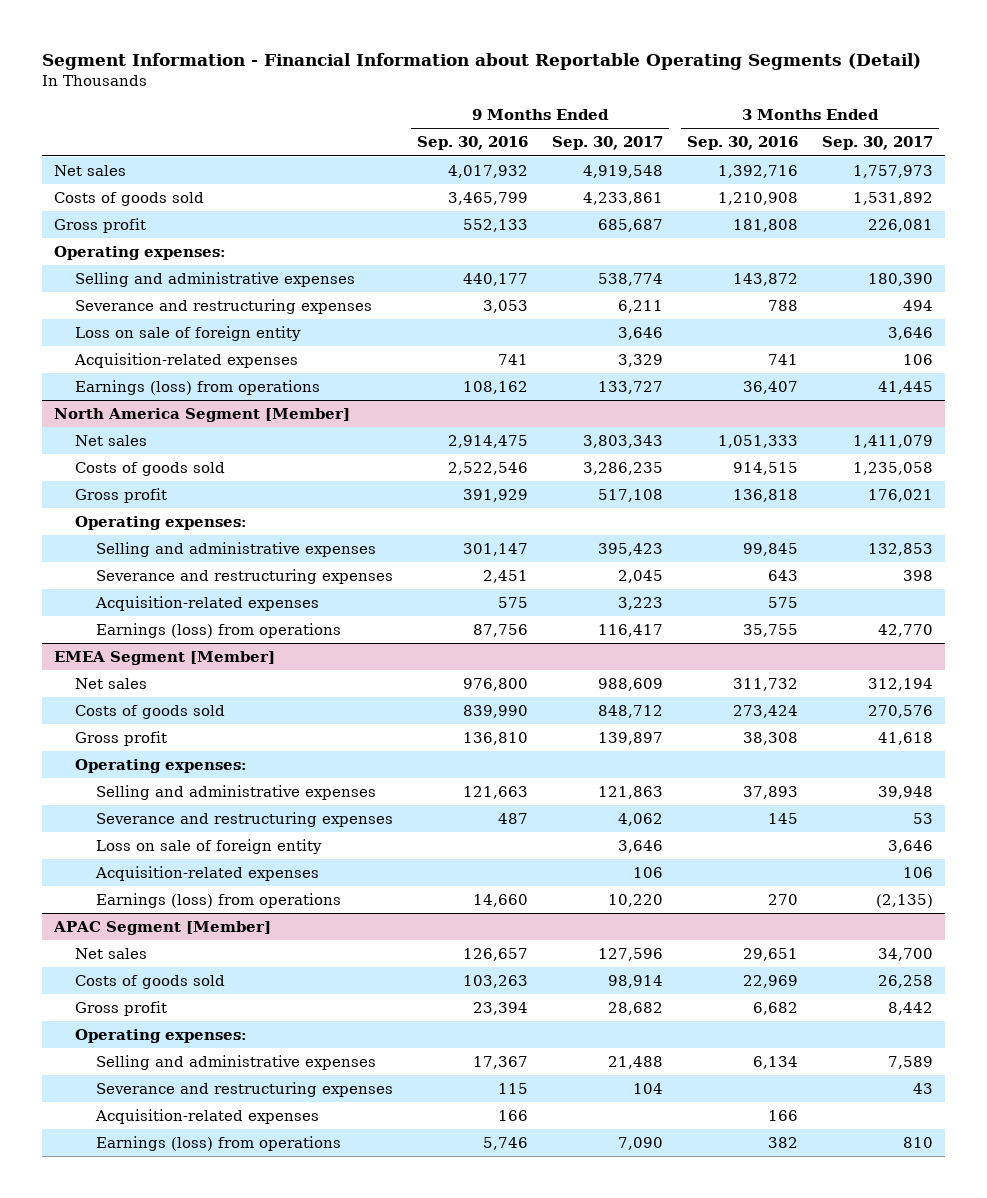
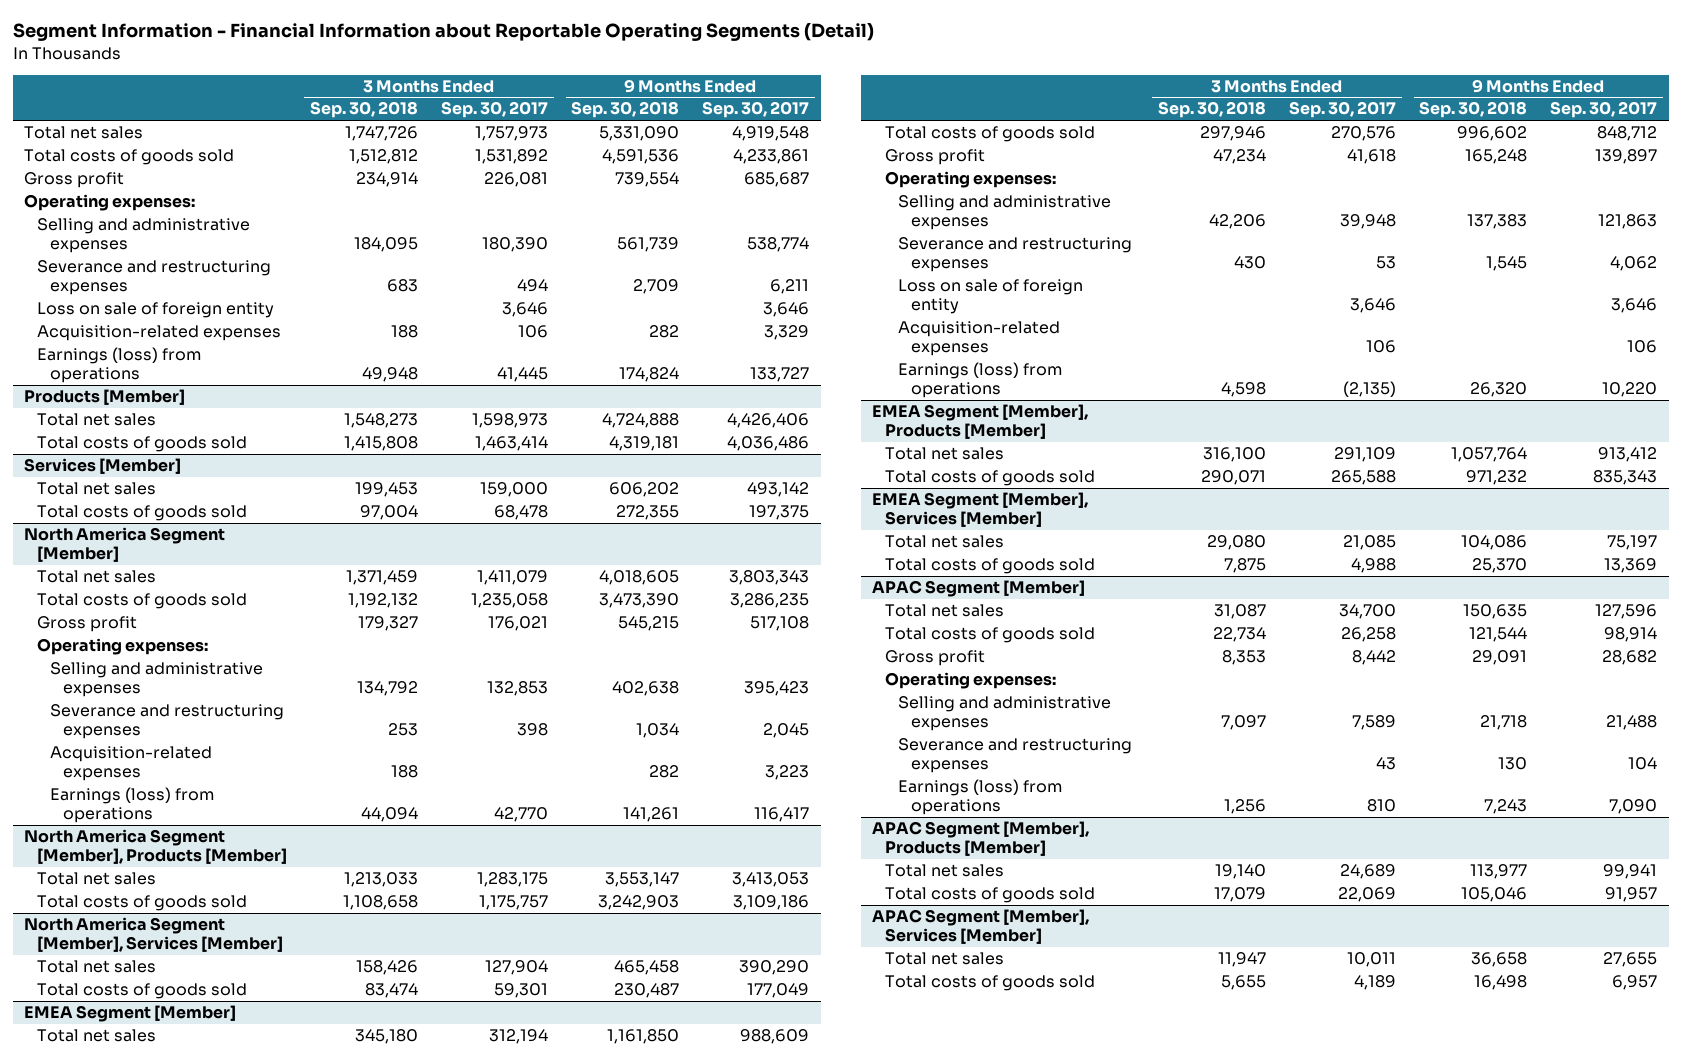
- | 9 Months Ended Sep. 30, 2016 | 9 Months Ended Sep. 30, 2017 | 3 Months Ended Sep. 30, 2016 | 3 Months Ended Sep. 30, 2017
+ | 3 Months Ended Sep. 30, 2018 | 3 Months Ended Sep. 30, 2017 | 9 Months Ended Sep. 30, 2018 | 9 Months Ended Sep. 30, 2017
- Net sales | 4,017,932 | 4,919,548 | 1,392,716 | 1,757,973
- Costs of goods sold | 3,465,799 | 4,233,861 | 1,210,908 | 1,531,892
+ Total net sales | 1,747,726 | 1,757,973 | 5,331,090 | 4,919,548
+ Total costs of goods sold | 1,512,812 | 1,531,892 | 4,591,536 | 4,233,861
+ Products [Member]
+ Total net sales | 1,548,273 | 1,598,973 | 4,724,888 | 4,426,406
+ Total costs of goods sold | 1,415,808 | 1,463,414 | 4,319,181 | 4,036,486
+ Services [Member]
+ Total net sales | 199,453 | 159,000 | 606,202 | 493,142
+ Total costs of goods sold | 97,004 | 68,478 | 272,355 | 197,375
@ North America Segment [Member]
- Net sales | 2,914,475 | 3,803,343 | 1,051,333 | 1,411,079
- Costs of goods sold | 2,522,546 | 3,286,235 | 914,515 | 1,235,058
+ Total net sales | 1,371,459 | 1,411,079 | 4,018,605 | 3,803,343
+ Total costs of goods sold | 1,192,132 | 1,235,058 | 3,473,390 | 3,286,235
+ North America Segment [Member], Products [Member]
+ Total net sales | 1,213,033 | 1,283,175 | 3,553,147 | 3,413,053
+ Total costs of goods sold | 1,108,658 | 1,175,757 | 3,242,903 | 3,109,186
+ North America Segment [Member], Services [Member]
+ Total net sales | 158,426 | 127,904 | 465,458 | 390,290
+ Total costs of goods sold | 83,474 | 59,301 | 230,487 | 177,049
@ EMEA Segment [Member]
- Net sales | 976,800 | 988,609 | 311,732 | 312,194
- Costs of goods sold | 839,990 | 848,712 | 273,424 | 270,576
+ Total net sales | 345,180 | 312,194 | 1,161,850 | 988,609
+ Total costs of goods sold | 297,946 | 270,576 | 996,602 | 848,712
+ EMEA Segment [Member], Products [Member]
+ Total net sales | 316,100 | 291,109 | 1,057,764 | 913,412
+ Total costs of goods sold | 290,071 | 265,588 | 971,232 | 835,343
+ EMEA Segment [Member], Services [Member]
+ Total net sales | 29,080 | 21,085 | 104,086 | 75,197
+ Total costs of goods sold | 7,875 | 4,988 | 25,370 | 13,369
@ APAC Segment [Member]
- Net sales | 126,657 | 127,596 | 29,651 | 34,700
- Costs of goods sold | 103,263 | 98,914 | 22,969 | 26,258
+ Total net sales | 31,087 | 34,700 | 150,635 | 127,596
+ Total costs of goods sold | 22,734 | 26,258 | 121,544 | 98,914
- Acquisition-related expenses | 166 | | 166 |
+ APAC Segment [Member], Products [Member]
+ Total net sales | 19,140 | 24,689 | 113,977 | 99,941
+ Total costs of goods sold | 17,079 | 22,069 | 105,046 | 91,957
+ APAC Segment [Member], Services [Member]
+ Total net sales | 11,947 | 10,011 | 36,658 | 27,655
+ Total costs of goods sold | 5,655 | 4,189 | 16,498 | 6,957

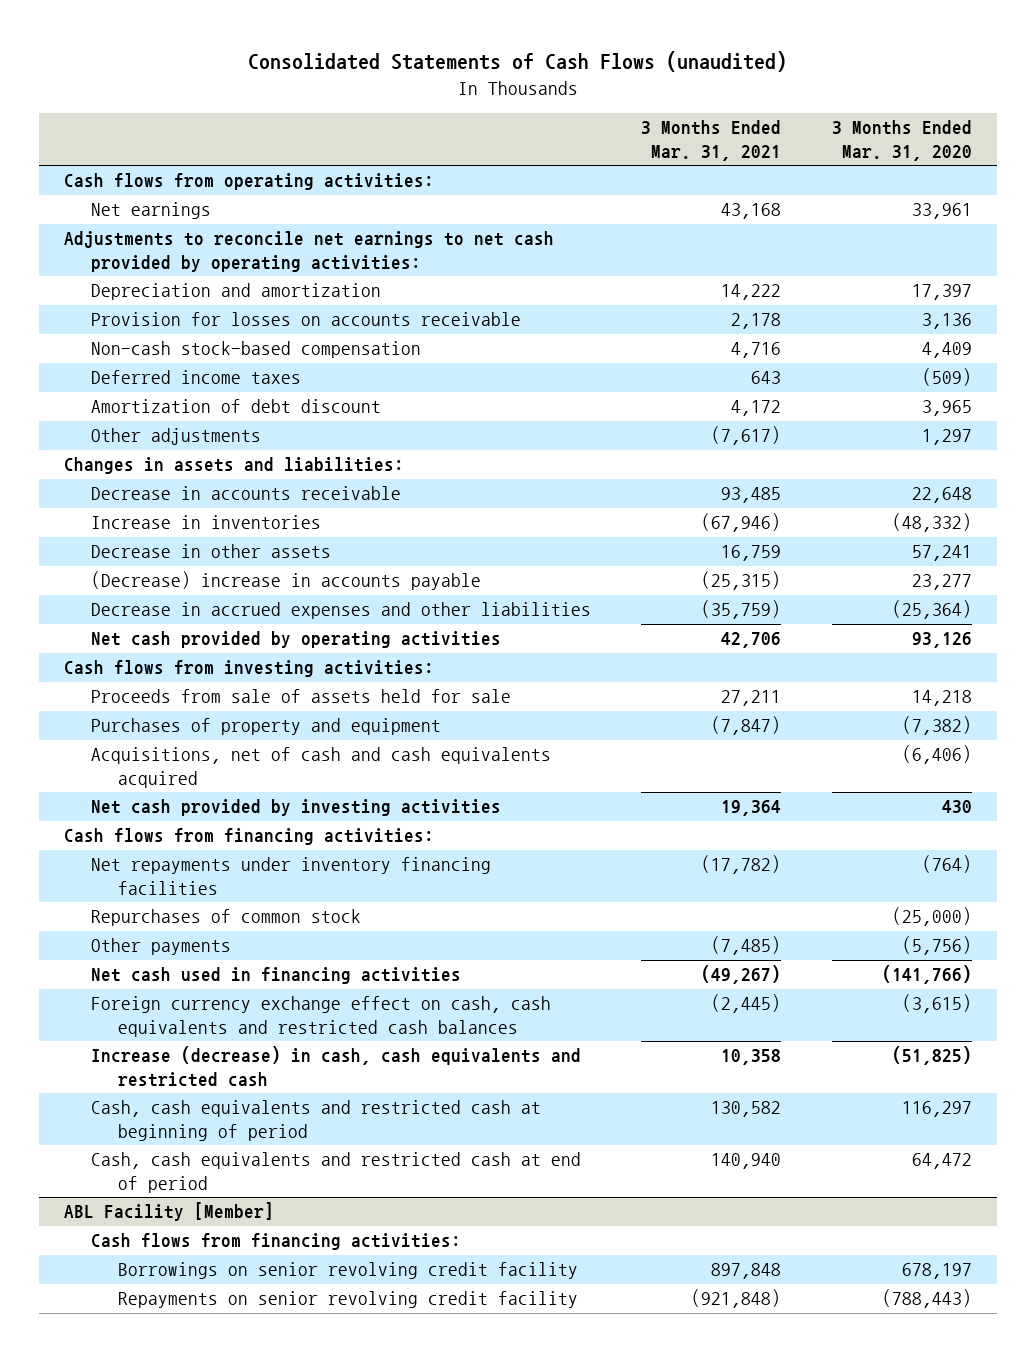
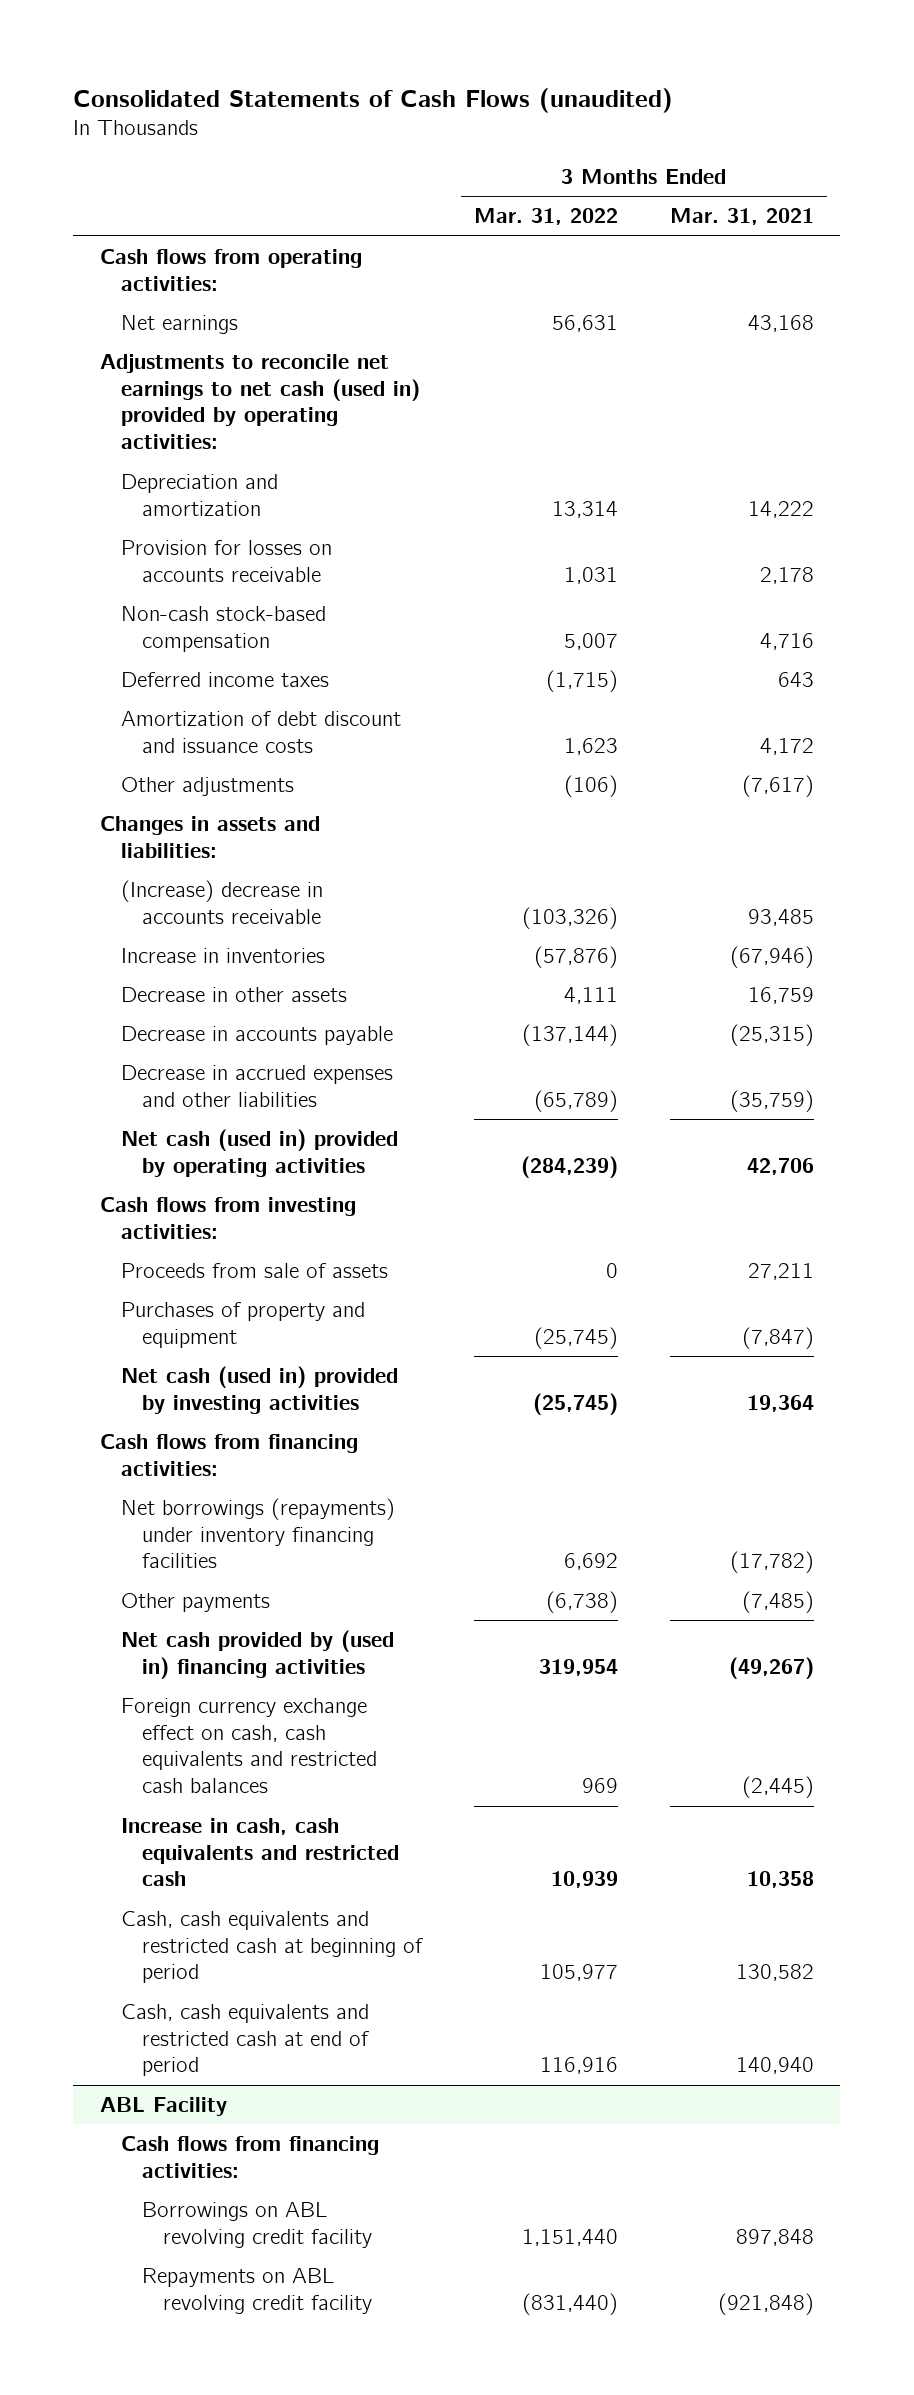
- | 3 Months Ended Mar. 31, 2021 | 3 Months Ended Mar. 31, 2020
+ | 3 Months Ended Mar. 31, 2022 | 3 Months Ended Mar. 31, 2021
- Adjustments to reconcile net earnings to net cash provided by operating activities:
+ Adjustments to reconcile net earnings to net cash (used in) provided by operating activities:
- Amortization of debt discount | 4,172 | 3,965
+ Amortization of debt discount and issuance costs | 1,623 | 4,172
- Decrease in accounts receivable | 93,485 | 22,648
+ (Increase) decrease in accounts receivable | (103,326) | 93,485
- (Decrease) increase in accounts payable | (25,315) | 23,277
+ Decrease in accounts payable | (137,144) | (25,315)
- Net cash provided by operating activities | 42,706 | 93,126
+ Net cash (used in) provided by operating activities | (284,239) | 42,706
- Proceeds from sale of assets held for sale | 27,211 | 14,218
+ Proceeds from sale of assets | 0 | 27,211
- Acquisitions, net of cash and cash equivalents acquired | | (6,406)
- Net cash provided by investing activities | 19,364 | 430
+ Net cash (used in) provided by investing activities | (25,745) | 19,364
- Net repayments under inventory financing facilities | (17,782) | (764)
- Repurchases of common stock | | (25,000)
+ Net borrowings (repayments) under inventory financing facilities | 6,692 | (17,782)
- Net cash used in financing activities | (49,267) | (141,766)
+ Net cash provided by (used in) financing activities | 319,954 | (49,267)
- Increase (decrease) in cash, cash equivalents and restricted cash | 10,358 | (51,825)
+ Increase in cash, cash equivalents and restricted cash | 10,939 | 10,358
- ABL Facility [Member]
+ ABL Facility
- Borrowings on senior revolving credit facility | 897,848 | 678,197
- Repayments on senior revolving credit facility | (921,848) | (788,443)
+ Borrowings on ABL revolving credit facility | 1,151,440 | 897,848
+ Repayments on ABL revolving credit facility | (831,440) | (921,848)

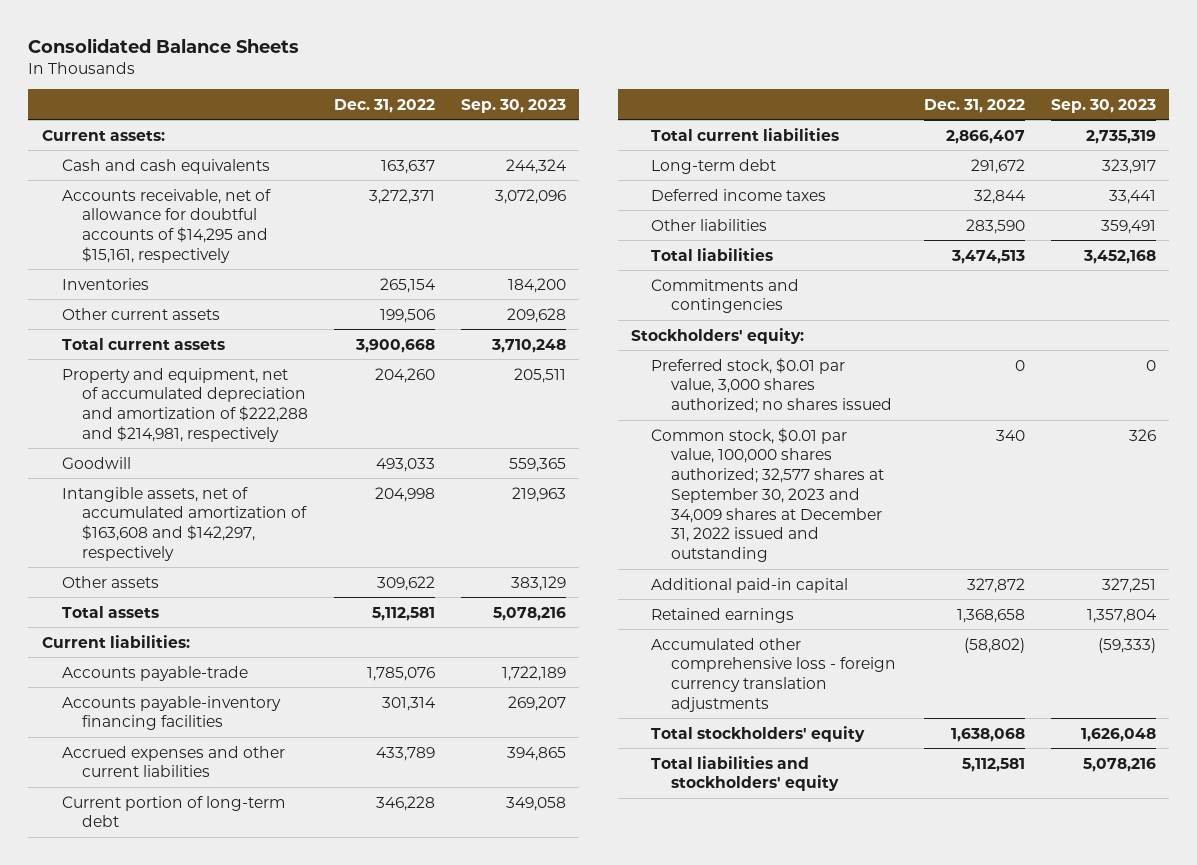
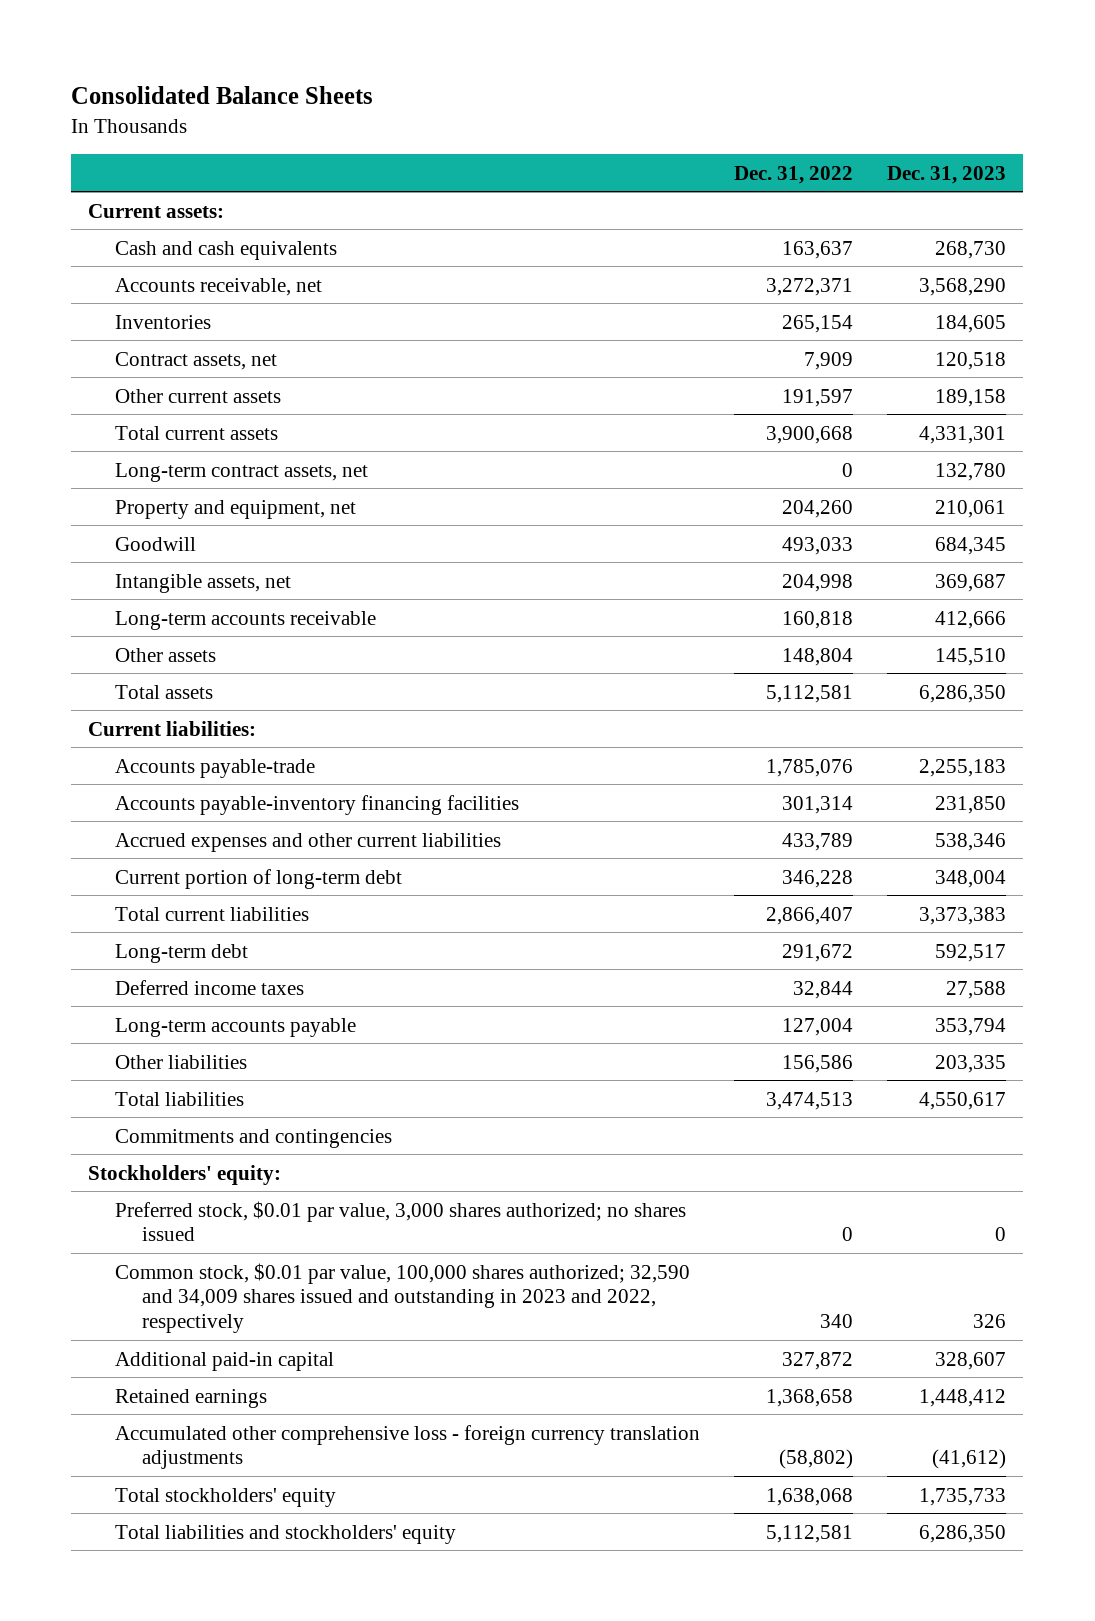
- | Dec. 31, 2022 | Sep. 30, 2023
+ | Dec. 31, 2022 | Dec. 31, 2023
- Accounts receivable, net of allowance for doubtful accounts of $14,295 and $15,161, respectively | 3,272,371 | 3,072,096
+ Accounts receivable, net | 3,272,371 | 3,568,290
- Other current assets | 199,506 | 209,628
+ Contract assets, net | 7,909 | 120,518
+ Other current assets | 191,597 | 189,158
- Property and equipment, net of accumulated depreciation and amortization of $222,288 and $214,981, respectively | 204,260 | 205,511
+ Long-term contract assets, net | 0 | 132,780
+ Property and equipment, net | 204,260 | 210,061
- Intangible assets, net of accumulated amortization of $163,608 and $142,297, respectively | 204,998 | 219,963
- Other assets | 309,622 | 383,129
+ Intangible assets, net | 204,998 | 369,687
+ Long-term accounts receivable | 160,818 | 412,666
+ Other assets | 148,804 | 145,510
- Other liabilities | 283,590 | 359,491
+ Long-term accounts payable | 127,004 | 353,794
+ Other liabilities | 156,586 | 203,335
- Common stock, $0.01 par value, 100,000 shares authorized; 32,577 shares at September 30, 2023 and 34,009 shares at December 31, 2022 issued and outstanding | 340 | 326
+ Common stock, $0.01 par value, 100,000 shares authorized; 32,590 and 34,009 shares issued and outstanding in 2023 and 2022, respectively | 340 | 326

